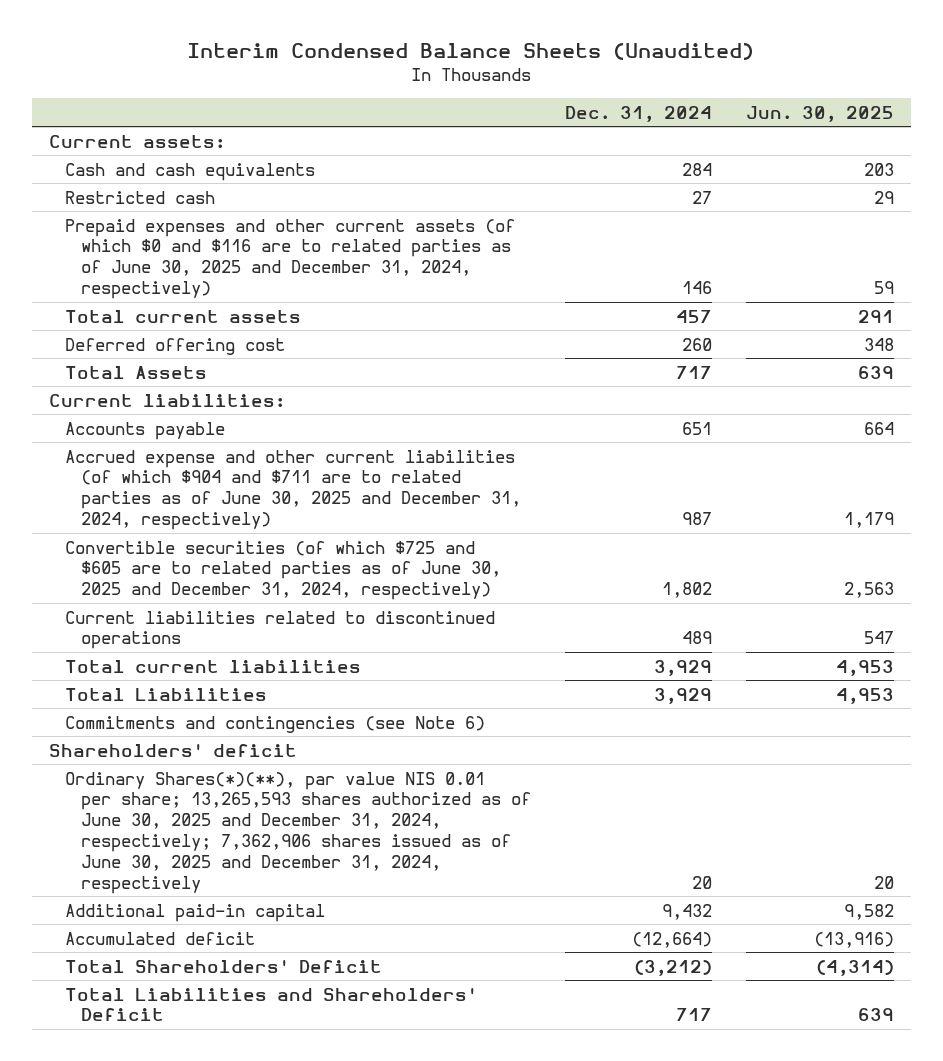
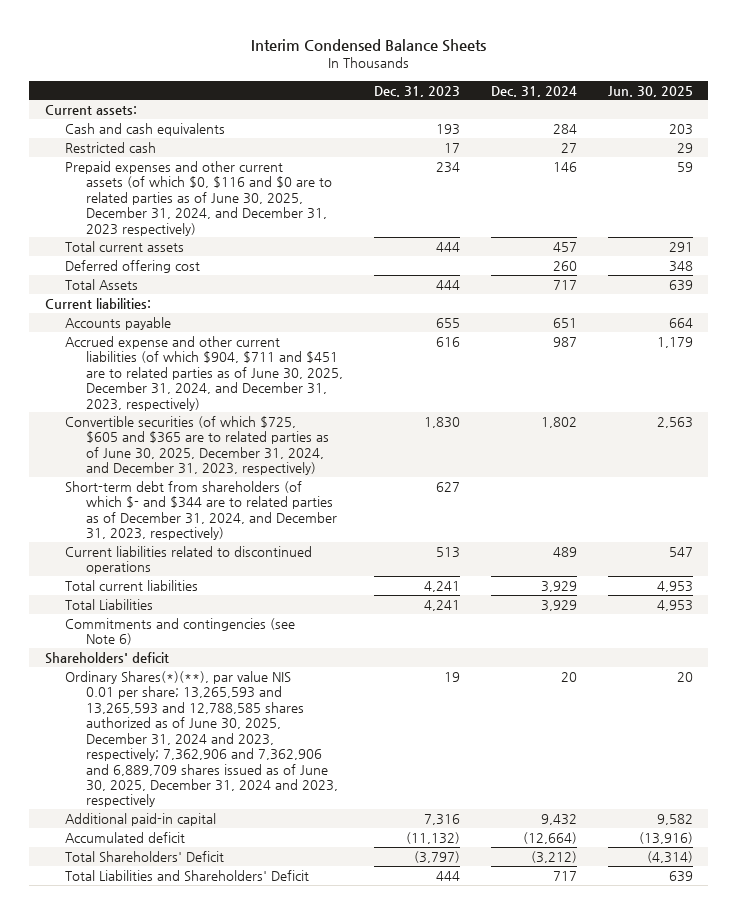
- Interim Condensed Balance Sheets (Unaudited)
+ Interim Condensed Balance Sheets
- | Dec. 31, 2024 | Jun. 30, 2025
+ | Dec. 31, 2023 | Dec. 31, 2024 | Jun. 30, 2025
- Prepaid expenses and other current assets (of which $0 and $116 are to related parties as of June 30, 2025 and December 31, 2024, respectively) | 146 | 59
+ Prepaid expenses and other current assets (of which $0, $116 and $0 are to related parties as of June 30, 2025, December 31, 2024, and December 31, 2023 respectively) | 234 | 146 | 59
- Accrued expense and other current liabilities (of which $904 and $711 are to related parties as of June 30, 2025 and December 31, 2024, respectively) | 987 | 1,179
- Convertible securities (of which $725 and $605 are to related parties as of June 30, 2025 and December 31, 2024, respectively) | 1,802 | 2,563
+ Accrued expense and other current liabilities (of which $904, $711 and $451 are to related parties as of June 30, 2025, December 31, 2024, and December 31, 2023, respectively) | 616 | 987 | 1,179
+ Convertible securities (of which $725, $605 and $365 are to related parties as of June 30, 2025, December 31, 2024, and December 31, 2023, respectively) | 1,830 | 1,802 | 2,563
+ Short-term debt from shareholders (of which $- and $344 are to related parties as of December 31, 2024, and December 31, 2023, respectively) | 627 | |
- Ordinary Shares(*)(**), par value NIS 0.01 per share; 13,265,593 shares authorized as of June 30, 2025 and December 31, 2024, respectively; 7,362,906 shares issued as of June 30, 2025 and December 31, 2024, respectively | 20 | 20
+ Ordinary Shares(*)(**), par value NIS 0.01 per share; 13,265,593 and 13,265,593 and 12,788,585 shares authorized as of June 30, 2025, December 31, 2024 and 2023, respectively; 7,362,906 and 7,362,906 and 6,889,709 shares issued as of June 30, 2025, December 31, 2024 and 2023, respectively | 19 | 20 | 20

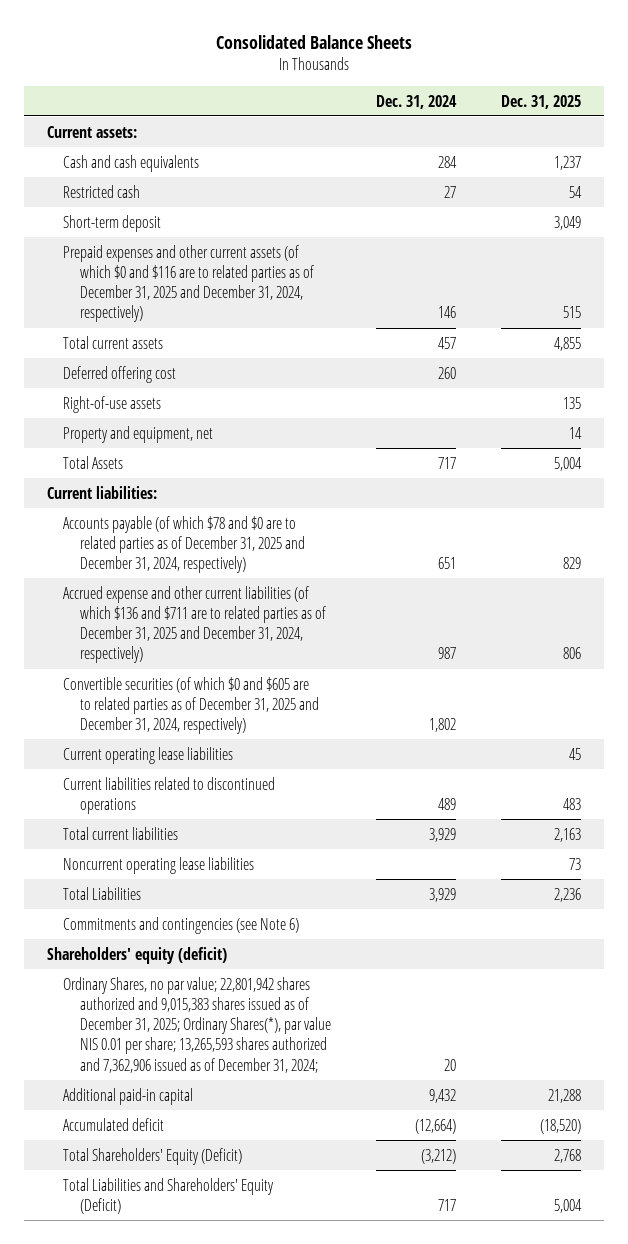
- Interim Condensed Balance Sheets
+ Consolidated Balance Sheets
- | Dec. 31, 2023 | Dec. 31, 2024 | Jun. 30, 2025
+ | Dec. 31, 2024 | Dec. 31, 2025
- Prepaid expenses and other current assets (of which $0, $116 and $0 are to related parties as of June 30, 2025, December 31, 2024, and December 31, 2023 respectively) | 234 | 146 | 59
+ Short-term deposit | | 3,049
+ Prepaid expenses and other current assets (of which $0 and $116 are to related parties as of December 31, 2025 and December 31, 2024, respectively) | 146 | 515
+ Right-of-use assets | | 135
+ Property and equipment, net | | 14
- Accounts payable | 655 | 651 | 664
- Accrued expense and other current liabilities (of which $904, $711 and $451 are to related parties as of June 30, 2025, December 31, 2024, and December 31, 2023, respectively) | 616 | 987 | 1,179
- Convertible securities (of which $725, $605 and $365 are to related parties as of June 30, 2025, December 31, 2024, and December 31, 2023, respectively) | 1,830 | 1,802 | 2,563
- Short-term debt from shareholders (of which $- and $344 are to related parties as of December 31, 2024, and December 31, 2023, respectively) | 627 | |
+ Accounts payable (of which $78 and $0 are to related parties as of December 31, 2025 and December 31, 2024, respectively) | 651 | 829
+ Accrued expense and other current liabilities (of which $136 and $711 are to related parties as of December 31, 2025 and December 31, 2024, respectively) | 987 | 806
+ Convertible securities (of which $0 and $605 are to related parties as of December 31, 2025 and December 31, 2024, respectively) | 1,802 |
+ Current operating lease liabilities | | 45
+ Noncurrent operating lease liabilities | | 73
- Shareholders' deficit
- Ordinary Shares(*)(**), par value NIS 0.01 per share; 13,265,593 and 13,265,593 and 12,788,585 shares authorized as of June 30, 2025, December 31, 2024 and 2023, respectively; 7,362,906 and 7,362,906 and 6,889,709 shares issued as of June 30, 2025, December 31, 2024 and 2023, respectively | 19 | 20 | 20
+ Shareholders' equity (deficit)
+ Ordinary Shares, no par value; 22,801,942 shares authorized and 9,015,383 shares issued as of December 31, 2025; Ordinary Shares(*), par value NIS 0.01 per share; 13,265,593 shares authorized and 7,362,906 issued as of December 31, 2024; | 20 |
- Total Shareholders' Deficit | (3,797) | (3,212) | (4,314)
- Total Liabilities and Shareholders' Deficit | 444 | 717 | 639
+ Total Shareholders' Equity (Deficit) | (3,212) | 2,768
+ Total Liabilities and Shareholders' Equity (Deficit) | 717 | 5,004

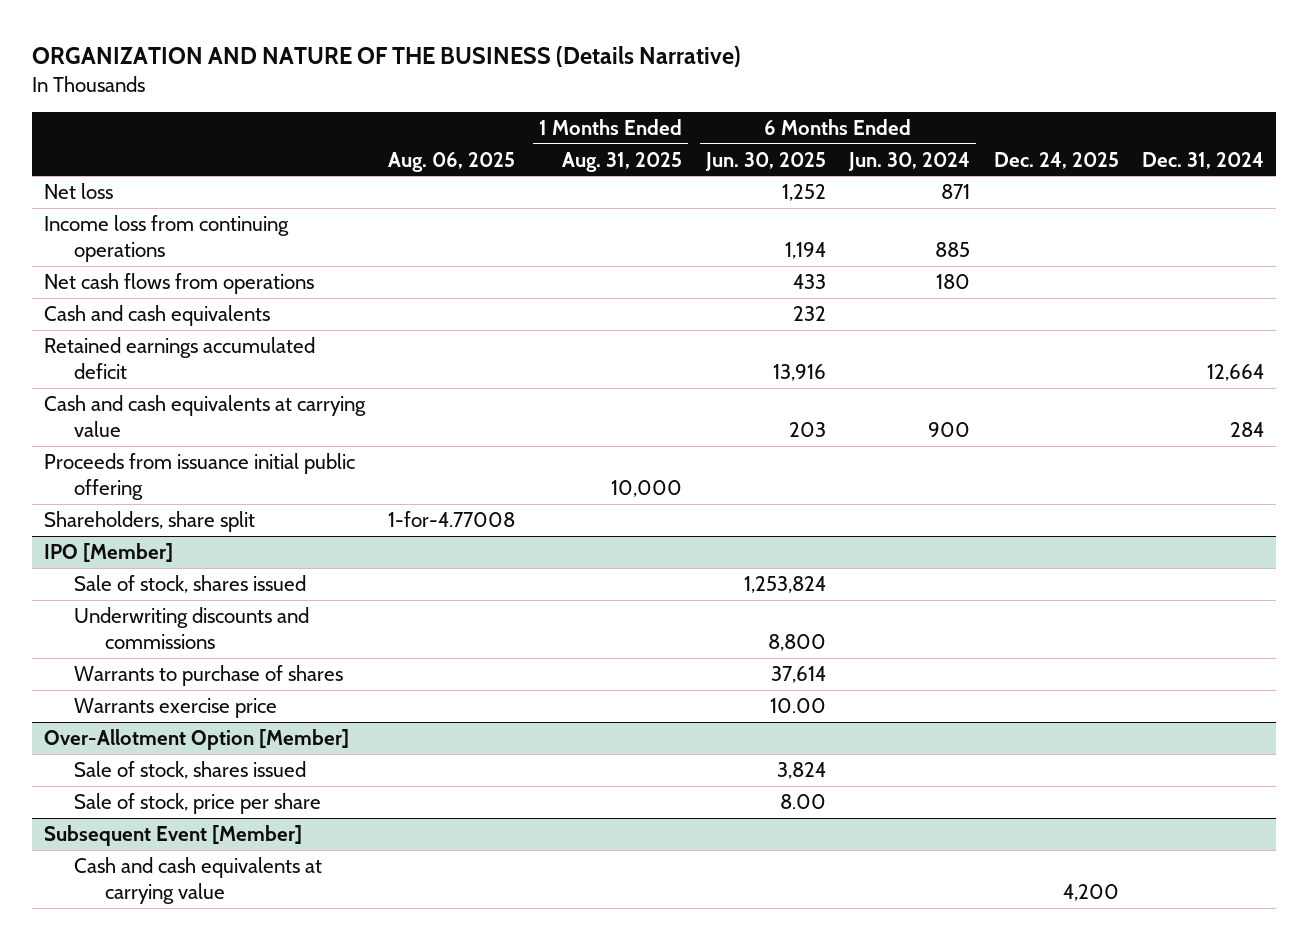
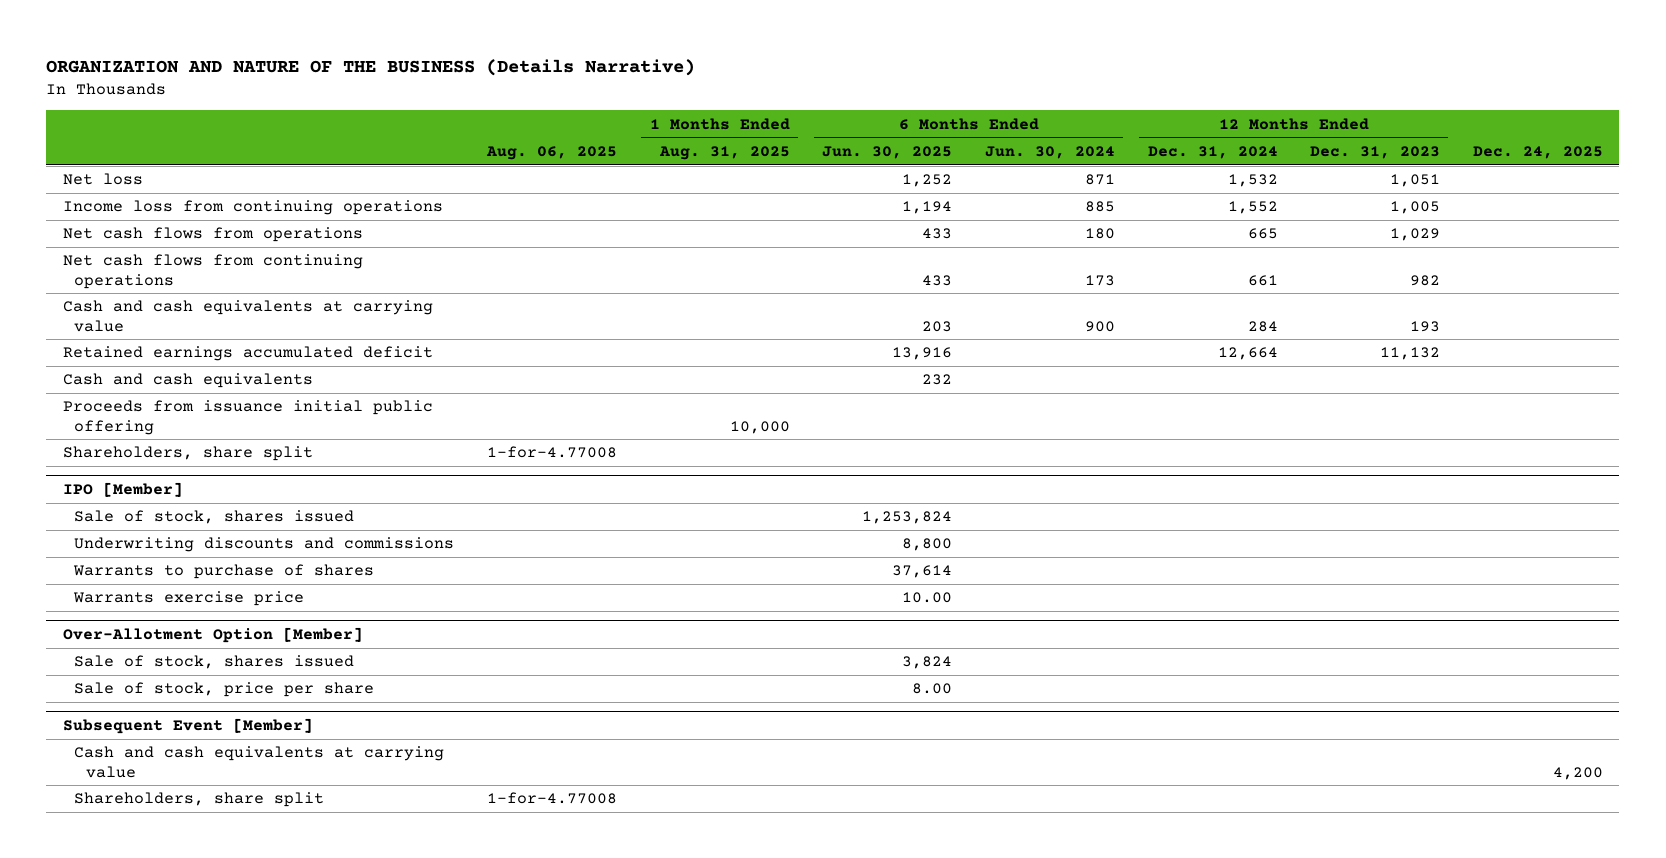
- | Aug. 06, 2025 | 1 Months Ended Aug. 31, 2025 | 6 Months Ended Jun. 30, 2025 | 6 Months Ended Jun. 30, 2024 | Dec. 24, 2025 | Dec. 31, 2024
+ | Aug. 06, 2025 | 1 Months Ended Aug. 31, 2025 | 6 Months Ended Jun. 30, 2025 | 6 Months Ended Jun. 30, 2024 | 12 Months Ended Dec. 31, 2024 | 12 Months Ended Dec. 31, 2023 | Dec. 24, 2025
+ Net cash flows from continuing operations | | | 433 | 173 | 661 | 982 |
moved down: Retained earnings accumulated deficit | | | 13,916 | | 12,664 | 11,132 |
moved down: Cash and cash equivalents | | | 232 | | | |
@ Subsequent Event [Member]
+ Shareholders, share split | 1-for-4.77008 | | | | | |

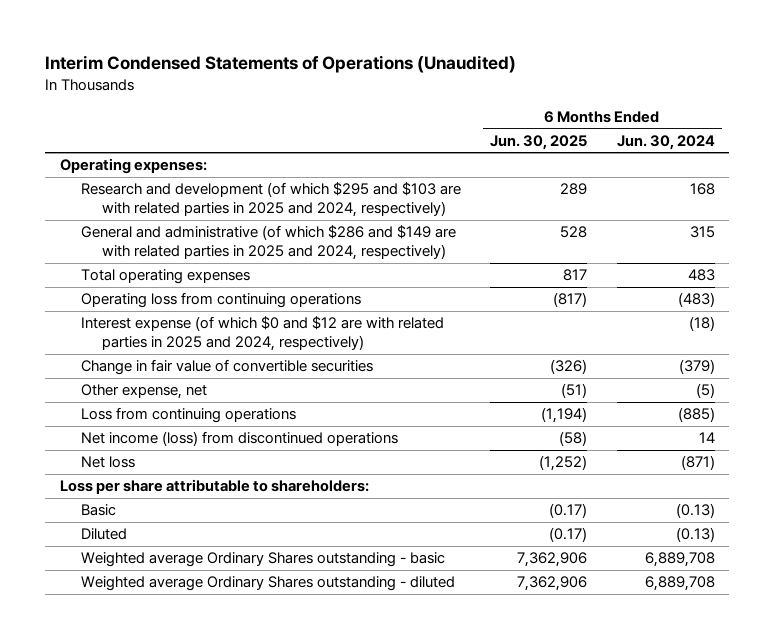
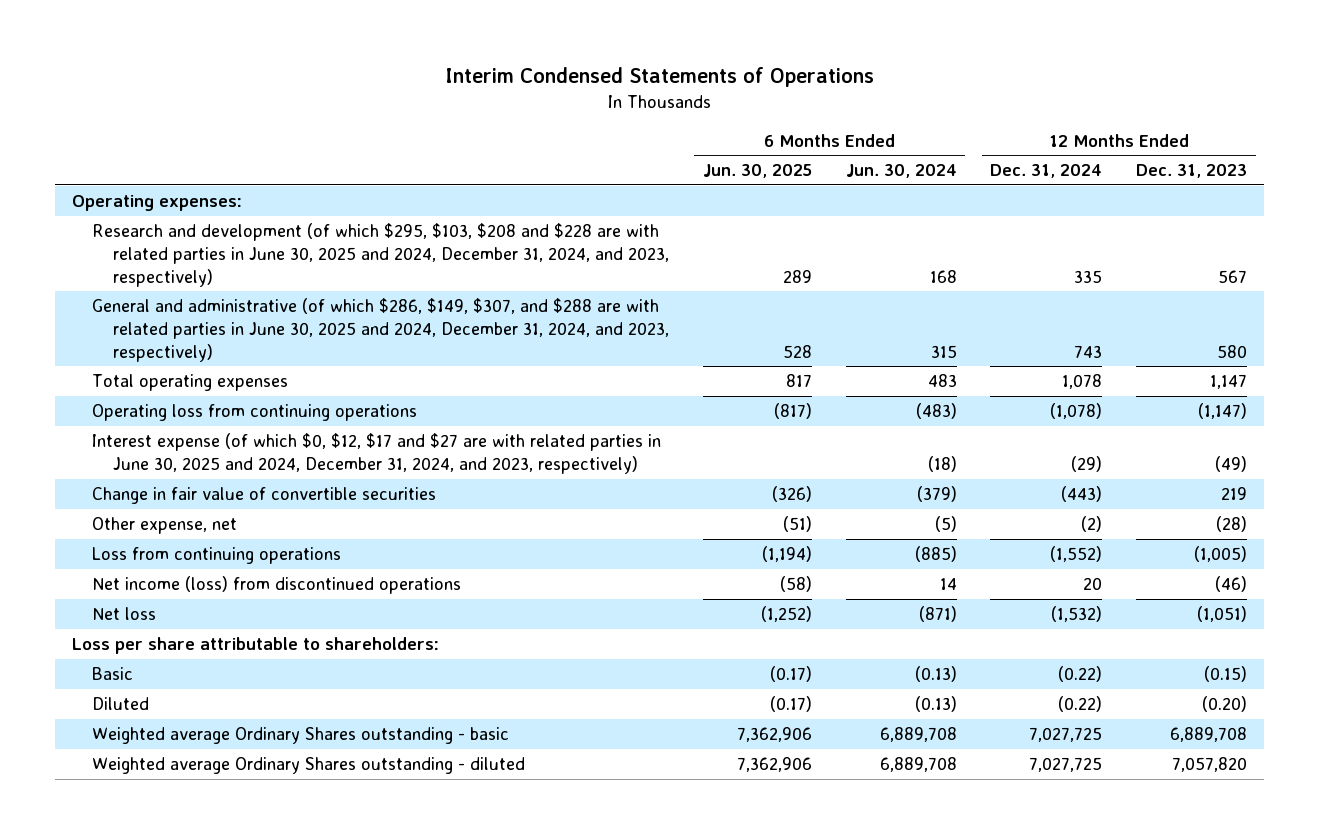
- Interim Condensed Statements of Operations (Unaudited)
+ Interim Condensed Statements of Operations
- | 6 Months Ended Jun. 30, 2025 | 6 Months Ended Jun. 30, 2024
+ | 6 Months Ended Jun. 30, 2025 | 6 Months Ended Jun. 30, 2024 | 12 Months Ended Dec. 31, 2024 | 12 Months Ended Dec. 31, 2023
- Research and development (of which $295 and $103 are with related parties in 2025 and 2024, respectively) | 289 | 168
- General and administrative (of which $286 and $149 are with related parties in 2025 and 2024, respectively) | 528 | 315
+ Research and development (of which $295, $103, $208 and $228 are with related parties in June 30, 2025 and 2024, December 31, 2024, and 2023, respectively) | 289 | 168 | 335 | 567
+ General and administrative (of which $286, $149, $307, and $288 are with related parties in June 30, 2025 and 2024, December 31, 2024, and 2023, respectively) | 528 | 315 | 743 | 580
- Interest expense (of which $0 and $12 are with related parties in 2025 and 2024, respectively) | | (18)
+ Interest expense (of which $0, $12, $17 and $27 are with related parties in June 30, 2025 and 2024, December 31, 2024, and 2023, respectively) | | (18) | (29) | (49)

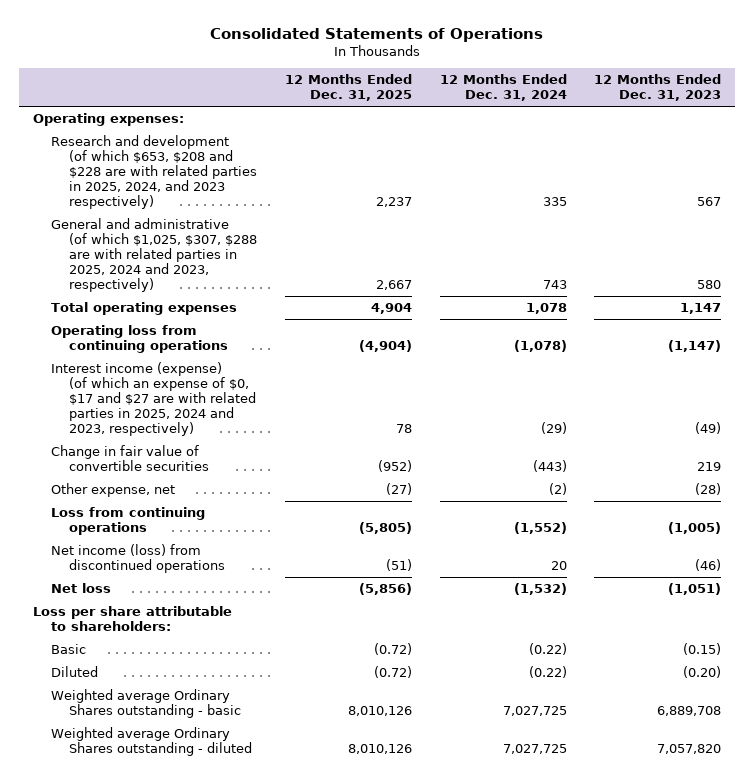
- Interim Condensed Statements of Operations
+ Consolidated Statements of Operations
- | 6 Months Ended Jun. 30, 2025 | 6 Months Ended Jun. 30, 2024 | 12 Months Ended Dec. 31, 2024 | 12 Months Ended Dec. 31, 2023
+ | 12 Months Ended Dec. 31, 2025 | 12 Months Ended Dec. 31, 2024 | 12 Months Ended Dec. 31, 2023
- Research and development (of which $295, $103, $208 and $228 are with related parties in June 30, 2025 and 2024, December 31, 2024, and 2023, respectively) | 289 | 168 | 335 | 567
- General and administrative (of which $286, $149, $307, and $288 are with related parties in June 30, 2025 and 2024, December 31, 2024, and 2023, respectively) | 528 | 315 | 743 | 580
+ Research and development (of which $653, $208 and $228 are with related parties in 2025, 2024, and 2023 respectively) | 2,237 | 335 | 567
+ General and administrative (of which $1,025, $307, $288 are with related parties in 2025, 2024 and 2023, respectively) | 2,667 | 743 | 580
- Interest expense (of which $0, $12, $17 and $27 are with related parties in June 30, 2025 and 2024, December 31, 2024, and 2023, respectively) | | (18) | (29) | (49)
+ Interest income (expense) (of which an expense of $0, $17 and $27 are with related parties in 2025, 2024 and 2023, respectively) | 78 | (29) | (49)

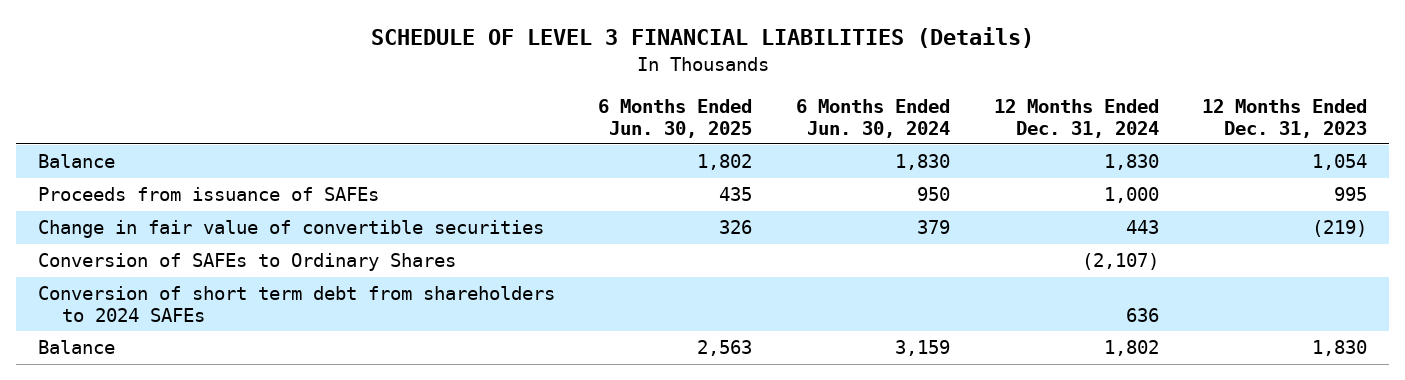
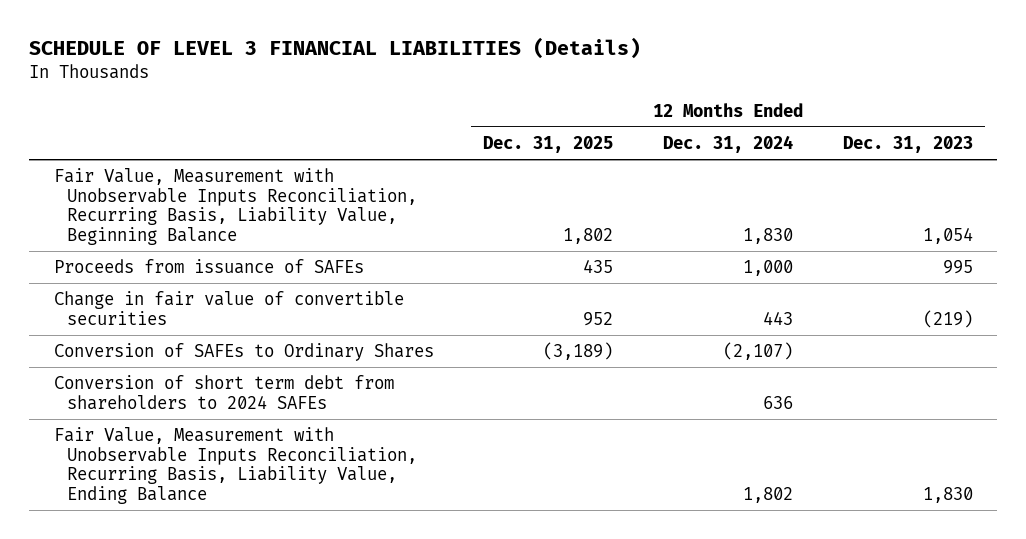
- | 6 Months Ended Jun. 30, 2025 | 6 Months Ended Jun. 30, 2024 | 12 Months Ended Dec. 31, 2024 | 12 Months Ended Dec. 31, 2023
+ | 12 Months Ended Dec. 31, 2025 | 12 Months Ended Dec. 31, 2024 | 12 Months Ended Dec. 31, 2023
- Balance | 1,802 | 1,830 | 1,830 | 1,054
+ Fair Value, Measurement with Unobservable Inputs Reconciliation, Recurring Basis, Liability Value, Beginning Balance | 1,802 | 1,830 | 1,054
- Balance | 2,563 | 3,159 | 1,802 | 1,830
+ Fair Value, Measurement with Unobservable Inputs Reconciliation, Recurring Basis, Liability Value, Ending Balance | | 1,802 | 1,830

